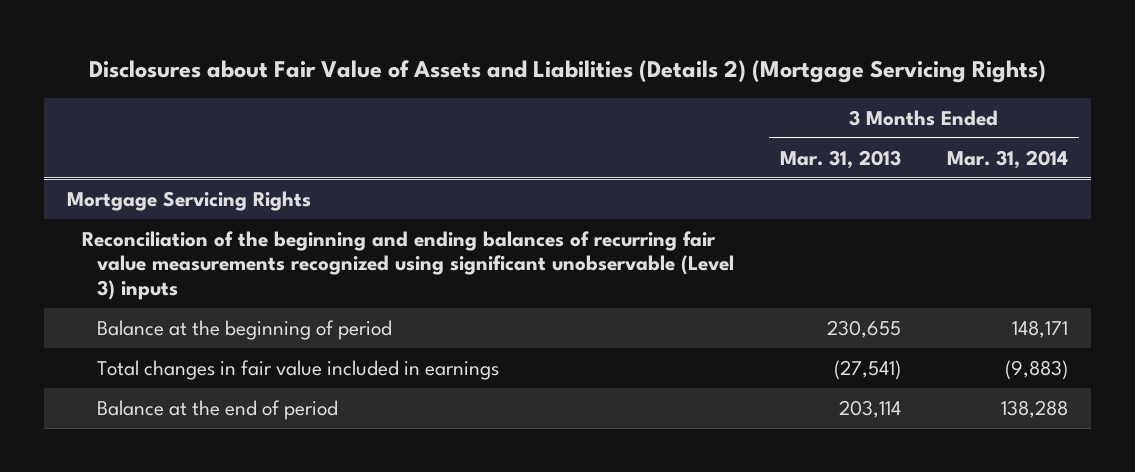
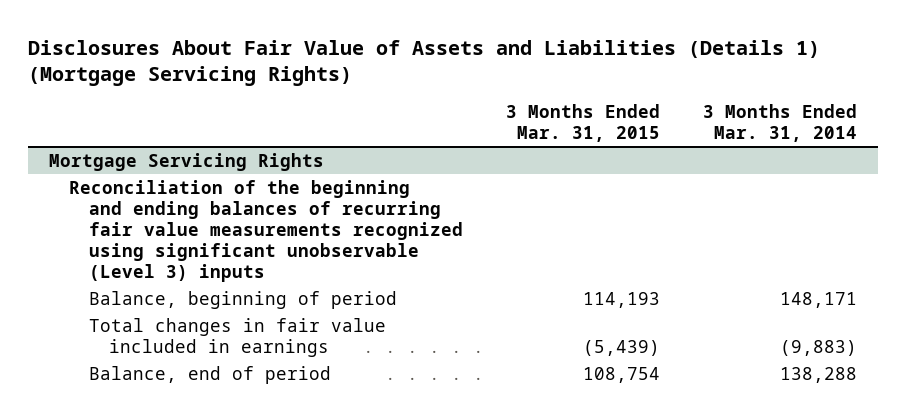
- Disclosures about Fair Value of Assets and Liabilities (Details 2) (Mortgage Servicing Rights)
+ Disclosures About Fair Value of Assets and Liabilities (Details 1) (Mortgage Servicing Rights)
- | 3 Months Ended Mar. 31, 2013 | 3 Months Ended Mar. 31, 2014
+ | 3 Months Ended Mar. 31, 2015 | 3 Months Ended Mar. 31, 2014
@ Mortgage Servicing Rights
- Balance at the beginning of period | 230,655 | 148,171
+ Balance, beginning of period | 114,193 | 148,171
- Balance at the end of period | 203,114 | 138,288
+ Balance, end of period | 108,754 | 138,288

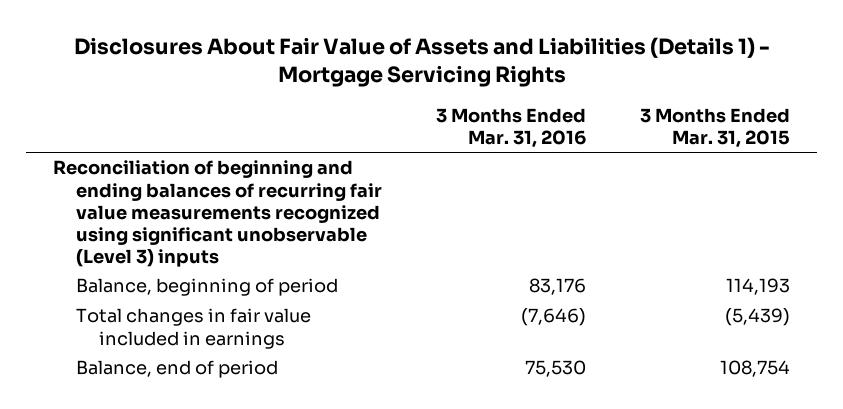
- Disclosures About Fair Value of Assets and Liabilities (Details 1) (Mortgage Servicing Rights)
+ Disclosures About Fair Value of Assets and Liabilities (Details 1) - Mortgage Servicing Rights
- | 3 Months Ended Mar. 31, 2015 | 3 Months Ended Mar. 31, 2014
+ | 3 Months Ended Mar. 31, 2016 | 3 Months Ended Mar. 31, 2015
- Mortgage Servicing Rights
- Reconciliation of the beginning and ending balances of recurring fair value measurements recognized using significant unobservable (Level 3) inputs
+ Reconciliation of beginning and ending balances of recurring fair value measurements recognized using significant unobservable (Level 3) inputs

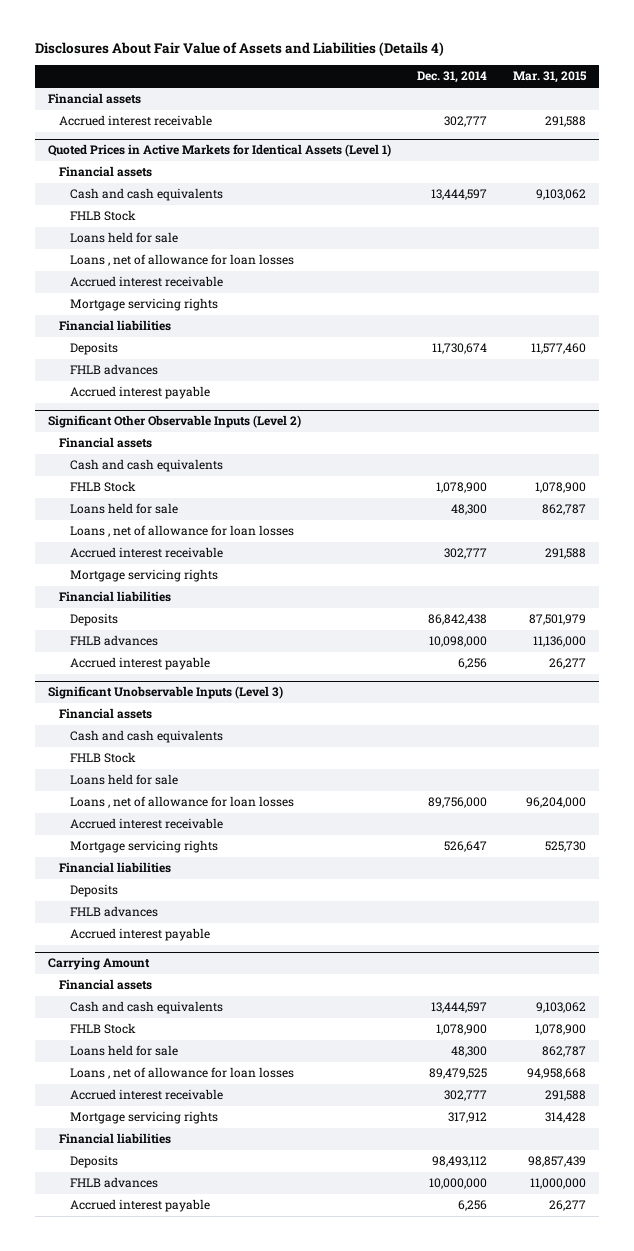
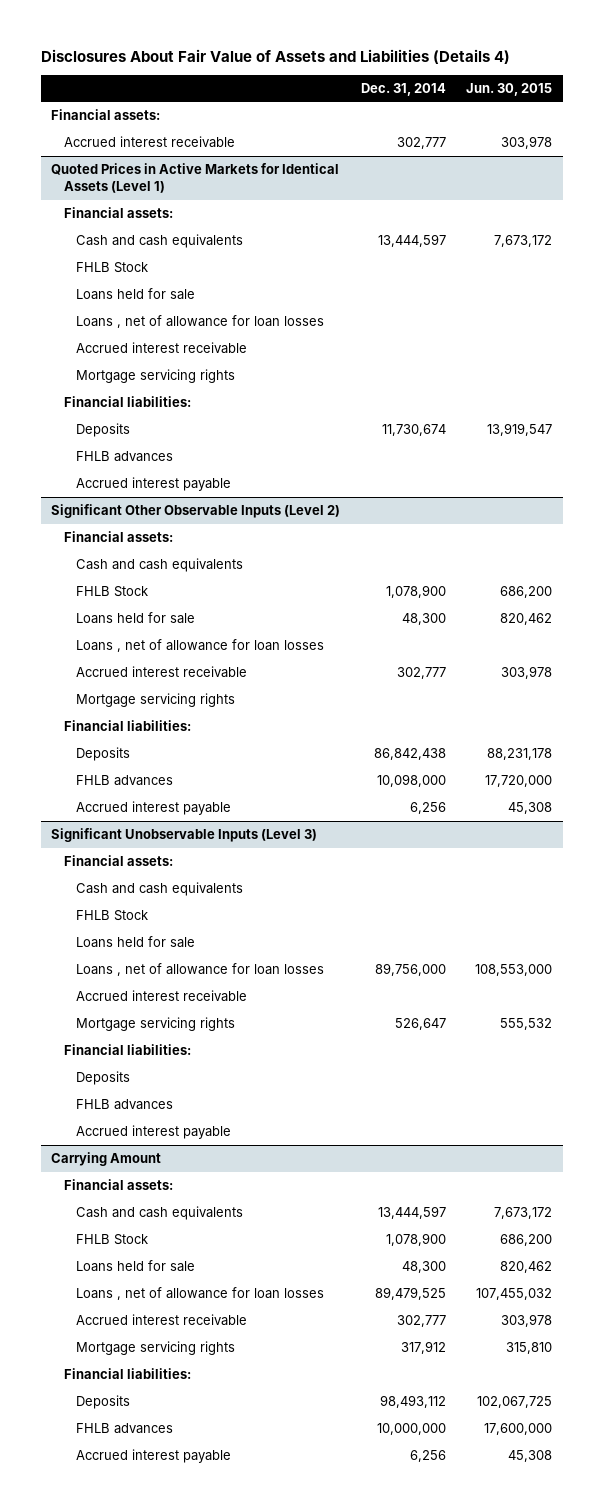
- | Dec. 31, 2014 | Mar. 31, 2015
+ | Dec. 31, 2014 | Jun. 30, 2015
- Financial assets
+ Financial assets:
@ Quoted Prices in Active Markets for Identical Assets (Level 1)
- Financial assets
+ Financial assets:
- Financial liabilities
+ Financial liabilities:
@ Significant Other Observable Inputs (Level 2)
- Financial assets
+ Financial assets:
- Financial liabilities
+ Financial liabilities:
@ Significant Unobservable Inputs (Level 3)
- Financial assets
+ Financial assets:
- Financial liabilities
+ Financial liabilities:
@ Carrying Amount
- Financial assets
+ Financial assets:
- Financial liabilities
+ Financial liabilities:

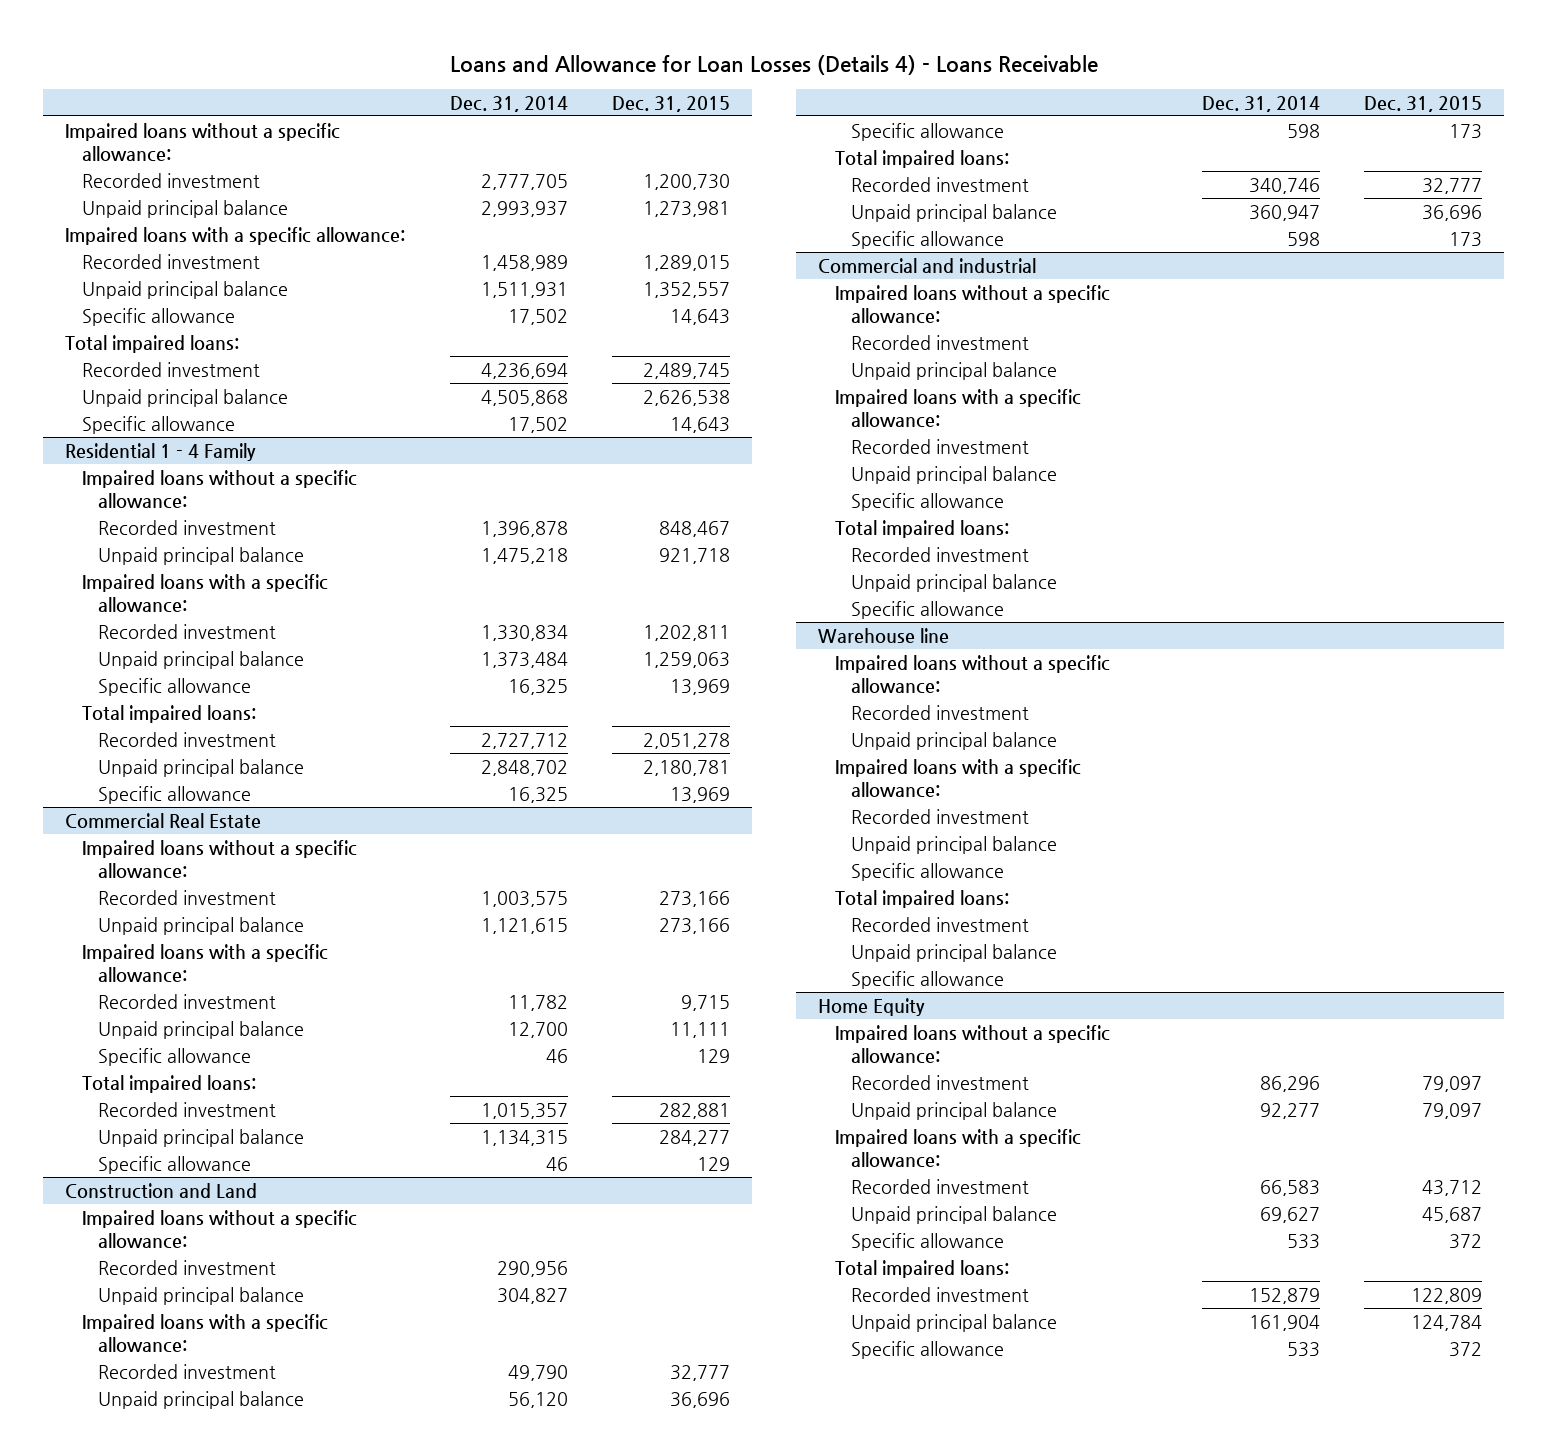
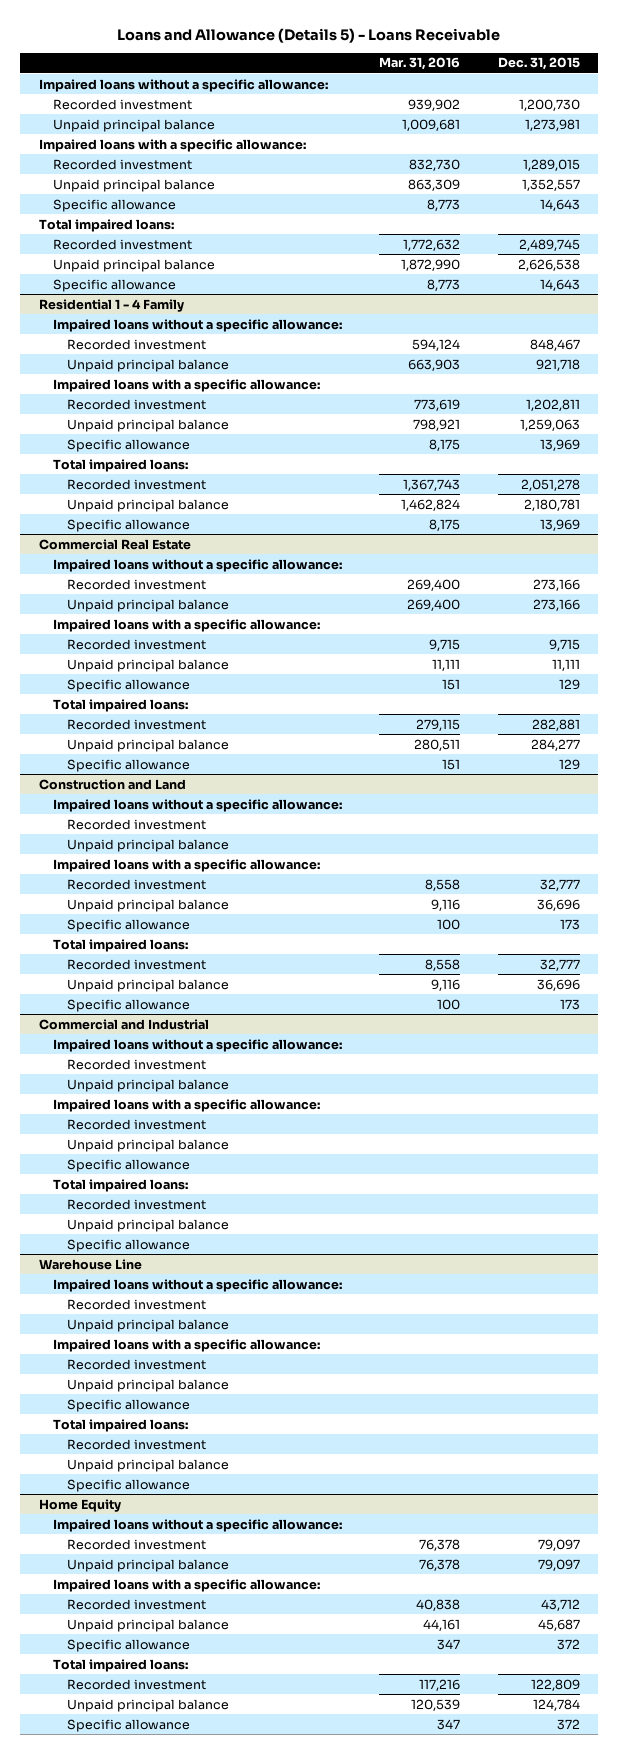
- Loans and Allowance for Loan Losses (Details 4) - Loans Receivable
+ Loans and Allowance (Details 5) - Loans Receivable
- | Dec. 31, 2014 | Dec. 31, 2015
+ | Mar. 31, 2016 | Dec. 31, 2015
- Commercial and industrial
+ Commercial and Industrial
- Warehouse line
+ Warehouse Line

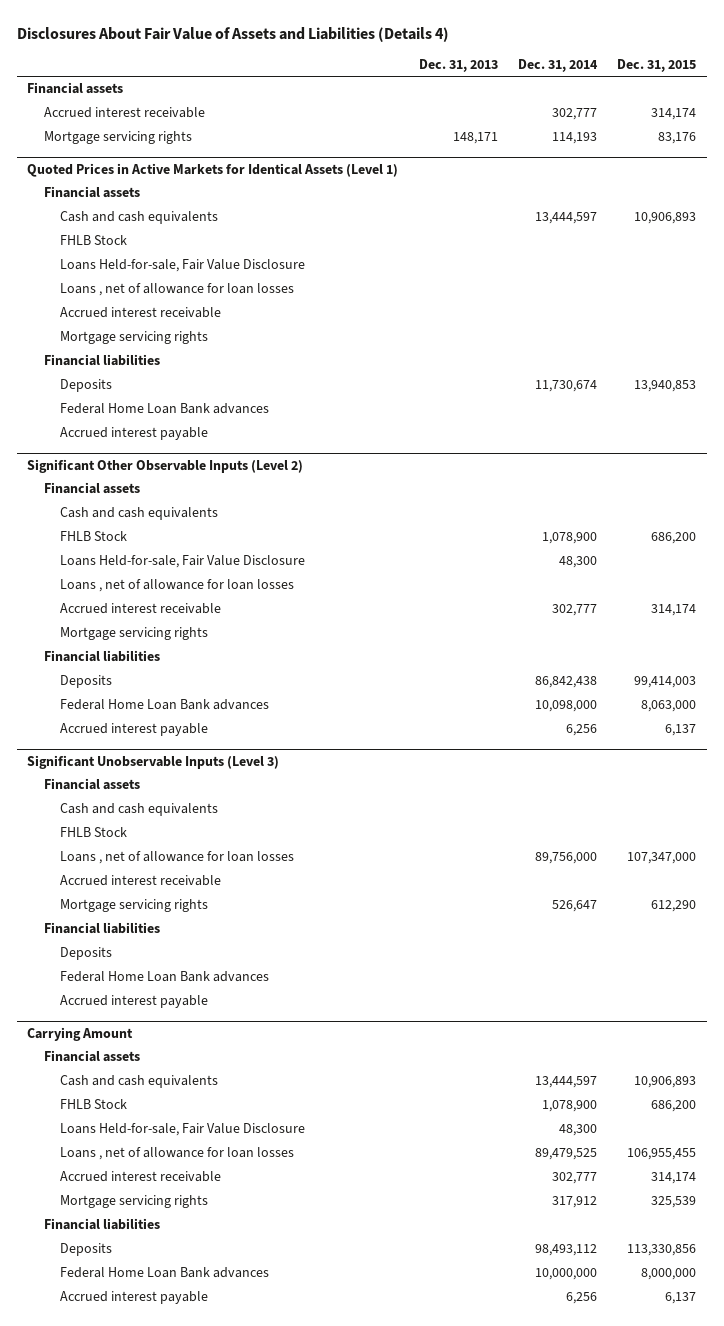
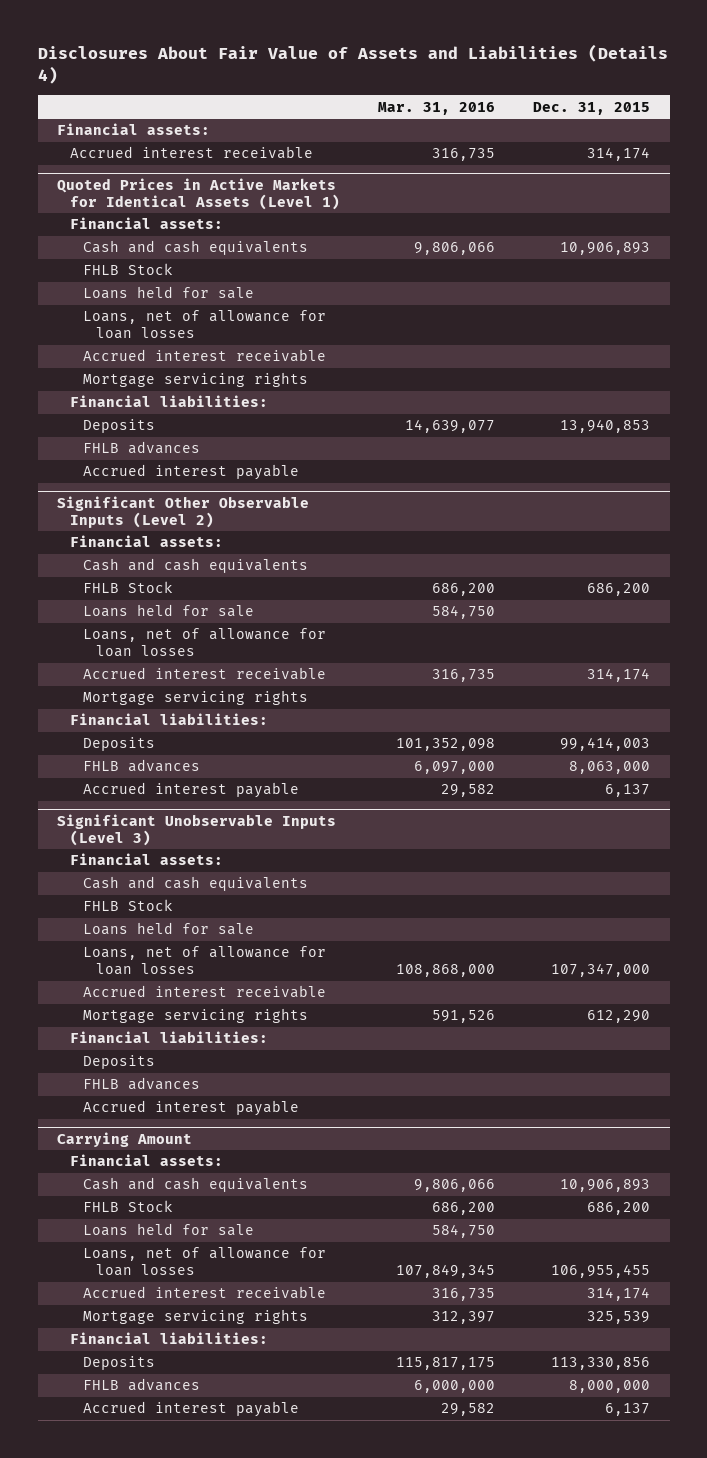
- | Dec. 31, 2013 | Dec. 31, 2014 | Dec. 31, 2015
+ | Mar. 31, 2016 | Dec. 31, 2015
- Financial assets
+ Financial assets:
- Mortgage servicing rights | 148,171 | 114,193 | 83,176
@ Quoted Prices in Active Markets for Identical Assets (Level 1)
- Financial assets
+ Financial assets:
- Loans Held-for-sale, Fair Value Disclosure
- Loans , net of allowance for loan losses
+ Loans held for sale
+ Loans, net of allowance for loan losses
- Financial liabilities
+ Financial liabilities:
- Federal Home Loan Bank advances
+ FHLB advances
@ Significant Other Observable Inputs (Level 2)
- Financial assets
+ Financial assets:
- Loans Held-for-sale, Fair Value Disclosure | | 48,300 |
- Loans , net of allowance for loan losses
+ Loans held for sale | 584,750 |
+ Loans, net of allowance for loan losses
- Financial liabilities
+ Financial liabilities:
- Federal Home Loan Bank advances | | 10,098,000 | 8,063,000
+ FHLB advances | 6,097,000 | 8,063,000
@ Significant Unobservable Inputs (Level 3)
- Financial assets
+ Financial assets:
- Loans , net of allowance for loan losses | | 89,756,000 | 107,347,000
+ Loans held for sale
+ Loans, net of allowance for loan losses | 108,868,000 | 107,347,000
- Financial liabilities
+ Financial liabilities:
- Federal Home Loan Bank advances
+ FHLB advances
@ Carrying Amount
- Financial assets
+ Financial assets:
- Loans Held-for-sale, Fair Value Disclosure | | 48,300 |
- Loans , net of allowance for loan losses | | 89,479,525 | 106,955,455
+ Loans held for sale | 584,750 |
+ Loans, net of allowance for loan losses | 107,849,345 | 106,955,455
- Financial liabilities
+ Financial liabilities:
- Federal Home Loan Bank advances | | 10,000,000 | 8,000,000
+ FHLB advances | 6,000,000 | 8,000,000

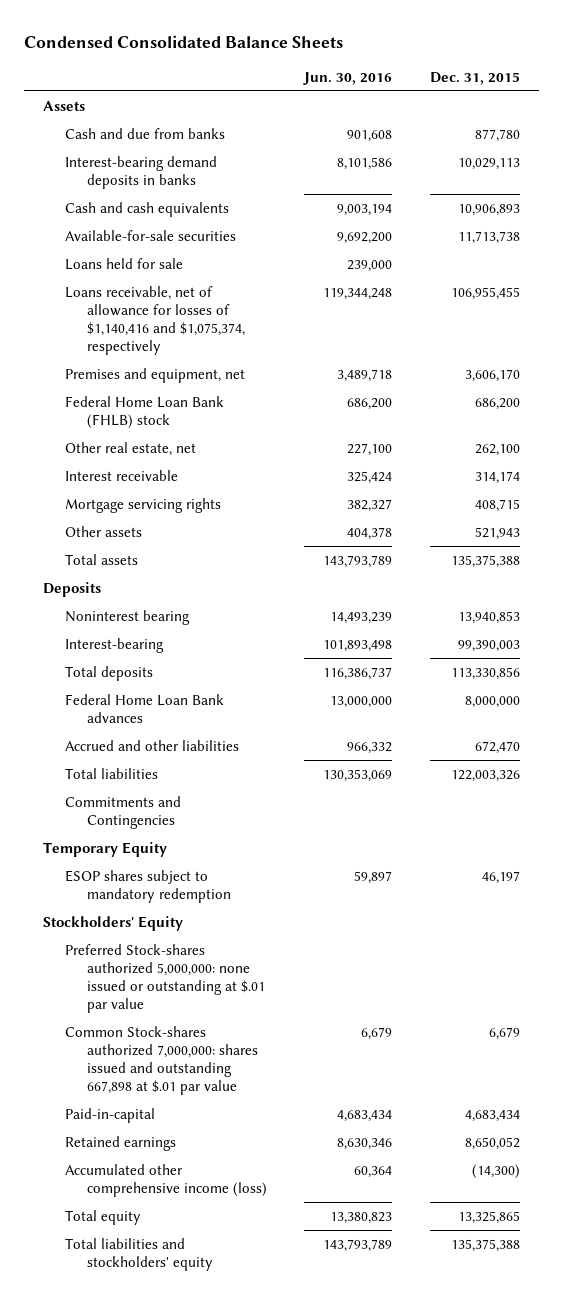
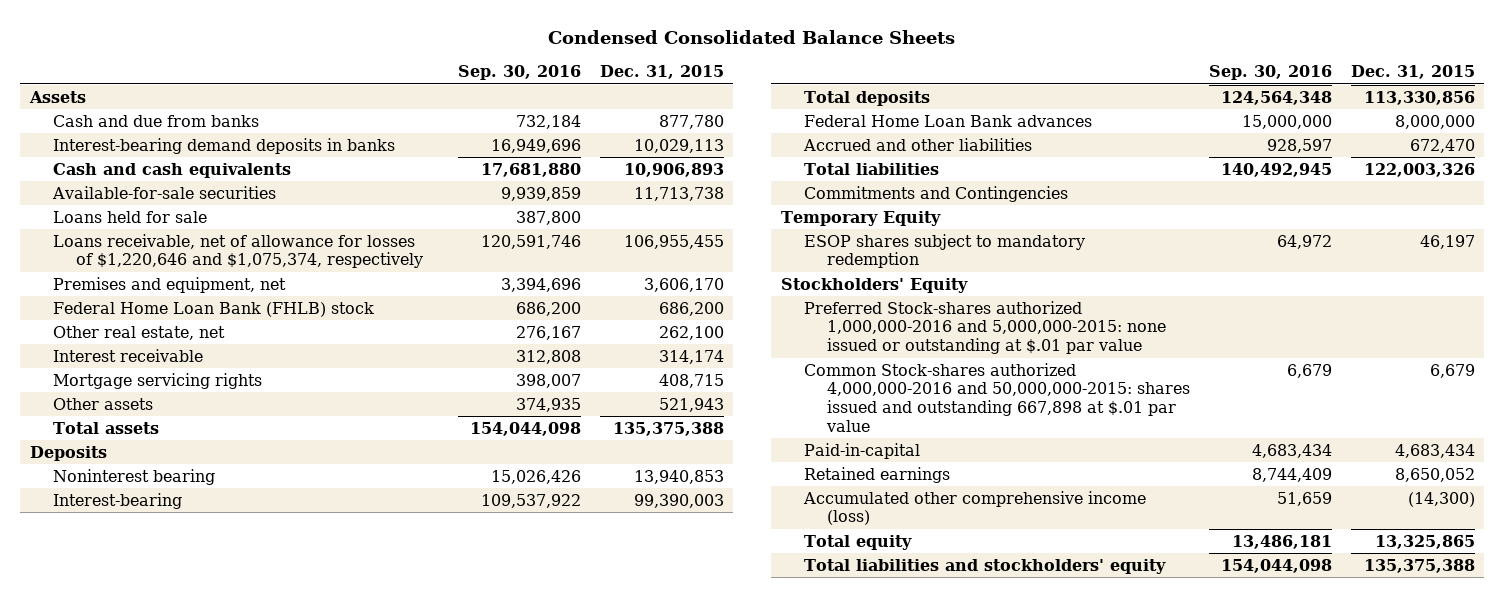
- | Jun. 30, 2016 | Dec. 31, 2015
+ | Sep. 30, 2016 | Dec. 31, 2015
- Loans receivable, net of allowance for losses of $1,140,416 and $1,075,374, respectively | 119,344,248 | 106,955,455
+ Loans receivable, net of allowance for losses of $1,220,646 and $1,075,374, respectively | 120,591,746 | 106,955,455
- Preferred Stock-shares authorized 5,000,000: none issued or outstanding at $.01 par value
- Common Stock-shares authorized 7,000,000: shares issued and outstanding 667,898 at $.01 par value | 6,679 | 6,679
+ Preferred Stock-shares authorized 1,000,000-2016 and 5,000,000-2015: none issued or outstanding at $.01 par value
+ Common Stock-shares authorized 4,000,000-2016 and 50,000,000-2015: shares issued and outstanding 667,898 at $.01 par value | 6,679 | 6,679

